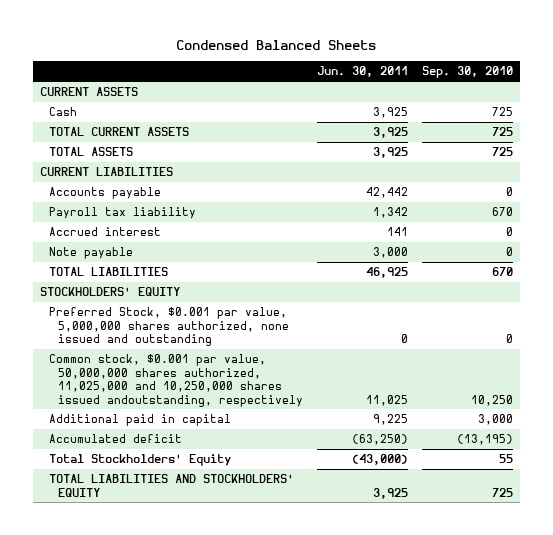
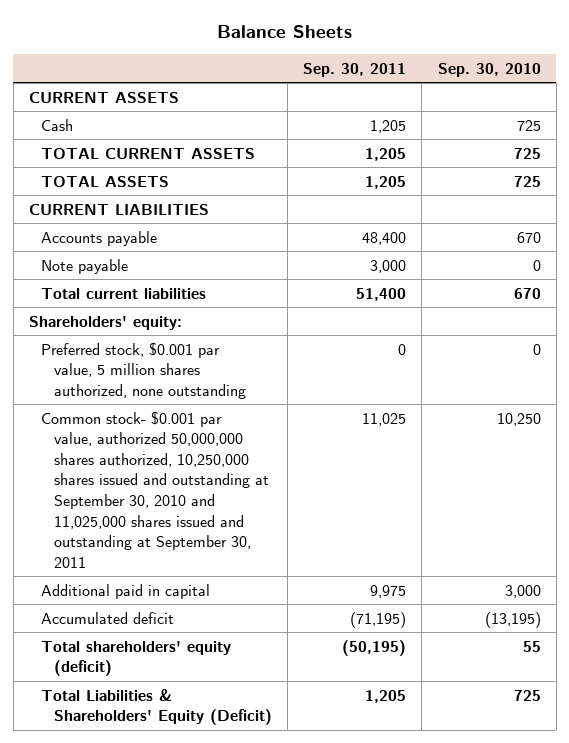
- Condensed Balanced Sheets
+ Balance Sheets
- | Jun. 30, 2011 | Sep. 30, 2010
+ | Sep. 30, 2011 | Sep. 30, 2010
- Accounts payable | 42,442 | 0
- Payroll tax liability | 1,342 | 670
- Accrued interest | 141 | 0
+ Accounts payable | 48,400 | 670
- TOTAL LIABILITIES | 46,925 | 670
- STOCKHOLDERS' EQUITY
- Preferred Stock, $0.001 par value, 5,000,000 shares authorized, none issued and outstanding | 0 | 0
- Common stock, $0.001 par value, 50,000,000 shares authorized, 11,025,000 and 10,250,000 shares issued andoutstanding, respectively | 11,025 | 10,250
+ Total current liabilities | 51,400 | 670
+ Shareholders' equity:
+ Preferred stock, $0.001 par value, 5 million shares authorized, none outstanding | 0 | 0
+ Common stock- $0.001 par value, authorized 50,000,000 shares authorized, 10,250,000 shares issued and outstanding at September 30, 2010 and 11,025,000 shares issued and outstanding at September 30, 2011 | 11,025 | 10,250
- Total Stockholders' Equity | (43,000) | 55
- TOTAL LIABILITIES AND STOCKHOLDERS' EQUITY | 3,925 | 725
+ Total shareholders' equity (deficit) | (50,195) | 55
+ Total Liabilities & Shareholders' Equity (Deficit) | 1,205 | 725

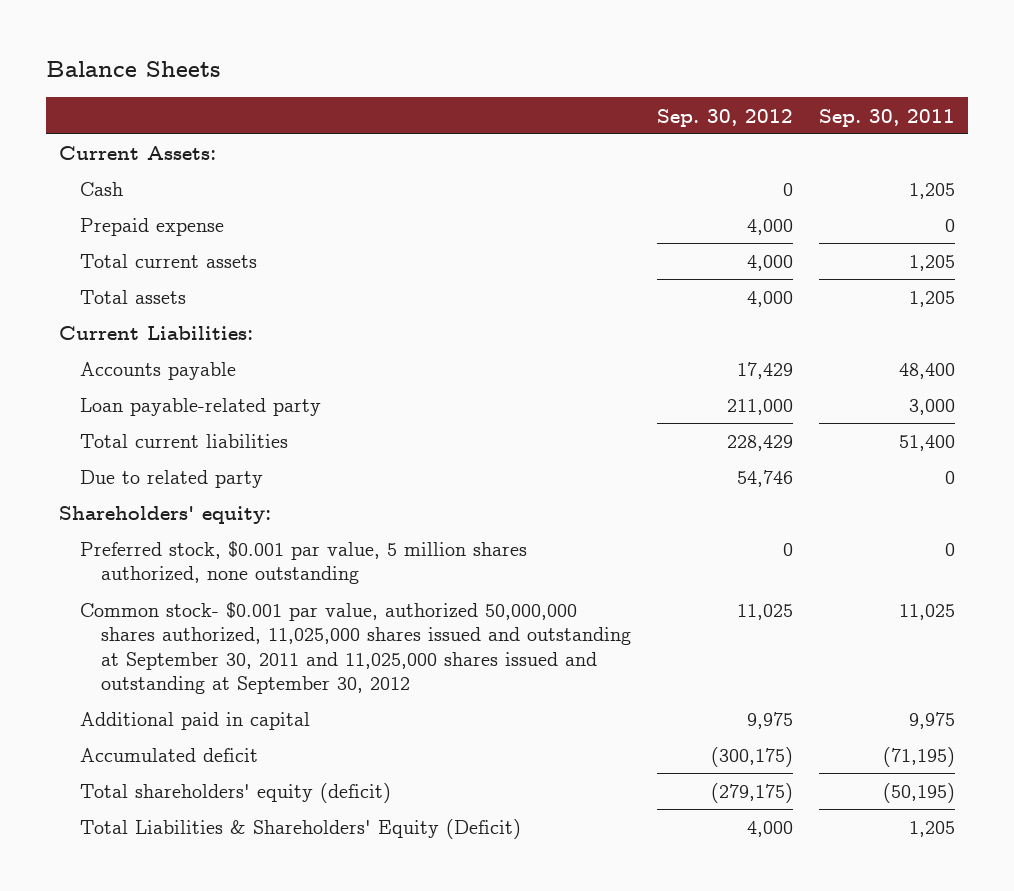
- | Sep. 30, 2011 | Sep. 30, 2010
+ | Sep. 30, 2012 | Sep. 30, 2011
- CURRENT ASSETS
+ Current Assets:
- TOTAL CURRENT ASSETS | 1,205 | 725
- TOTAL ASSETS | 1,205 | 725
- CURRENT LIABILITIES
+ Prepaid expense | 4,000 | 0
+ Total current assets | 4,000 | 1,205
+ Total assets | 4,000 | 1,205
+ Current Liabilities:
- Note payable | 3,000 | 0
+ Loan payable-related party | 211,000 | 3,000
+ Due to related party | 54,746 | 0
- Common stock- $0.001 par value, authorized 50,000,000 shares authorized, 10,250,000 shares issued and outstanding at September 30, 2010 and 11,025,000 shares issued and outstanding at September 30, 2011 | 11,025 | 10,250
+ Common stock- $0.001 par value, authorized 50,000,000 shares authorized, 11,025,000 shares issued and outstanding at September 30, 2011 and 11,025,000 shares issued and outstanding at September 30, 2012 | 11,025 | 11,025

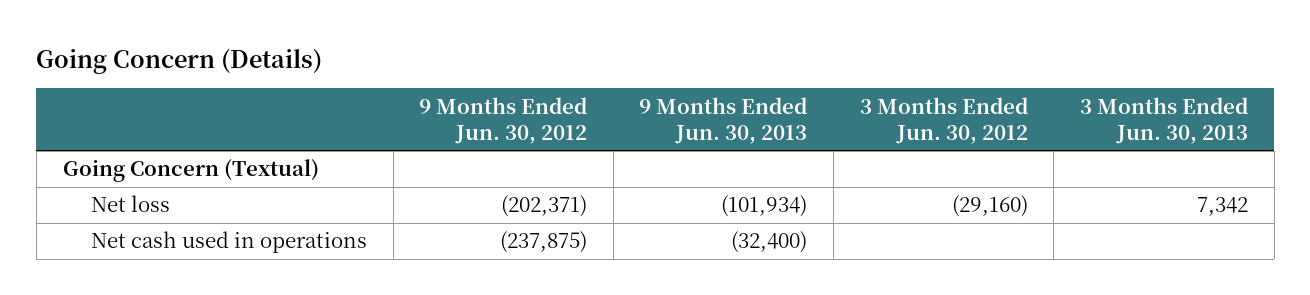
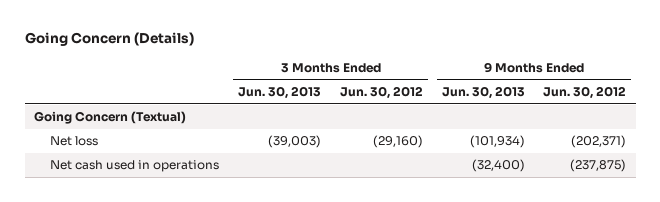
- | 9 Months Ended Jun. 30, 2012 | 9 Months Ended Jun. 30, 2013 | 3 Months Ended Jun. 30, 2012 | 3 Months Ended Jun. 30, 2013
+ | 3 Months Ended Jun. 30, 2013 | 3 Months Ended Jun. 30, 2012 | 9 Months Ended Jun. 30, 2013 | 9 Months Ended Jun. 30, 2012
- Net loss | (202,371) | (101,934) | (29,160) | 7,342
+ Net loss | (39,003) | (29,160) | (101,934) | (202,371)

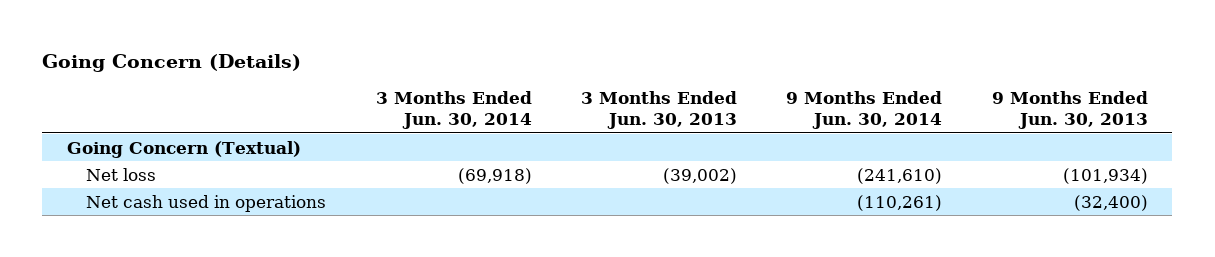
- | 3 Months Ended Jun. 30, 2013 | 3 Months Ended Jun. 30, 2012 | 9 Months Ended Jun. 30, 2013 | 9 Months Ended Jun. 30, 2012
+ | 3 Months Ended Jun. 30, 2014 | 3 Months Ended Jun. 30, 2013 | 9 Months Ended Jun. 30, 2014 | 9 Months Ended Jun. 30, 2013
- Net loss | (39,003) | (29,160) | (101,934) | (202,371)
+ Net loss | (69,918) | (39,002) | (241,610) | (101,934)

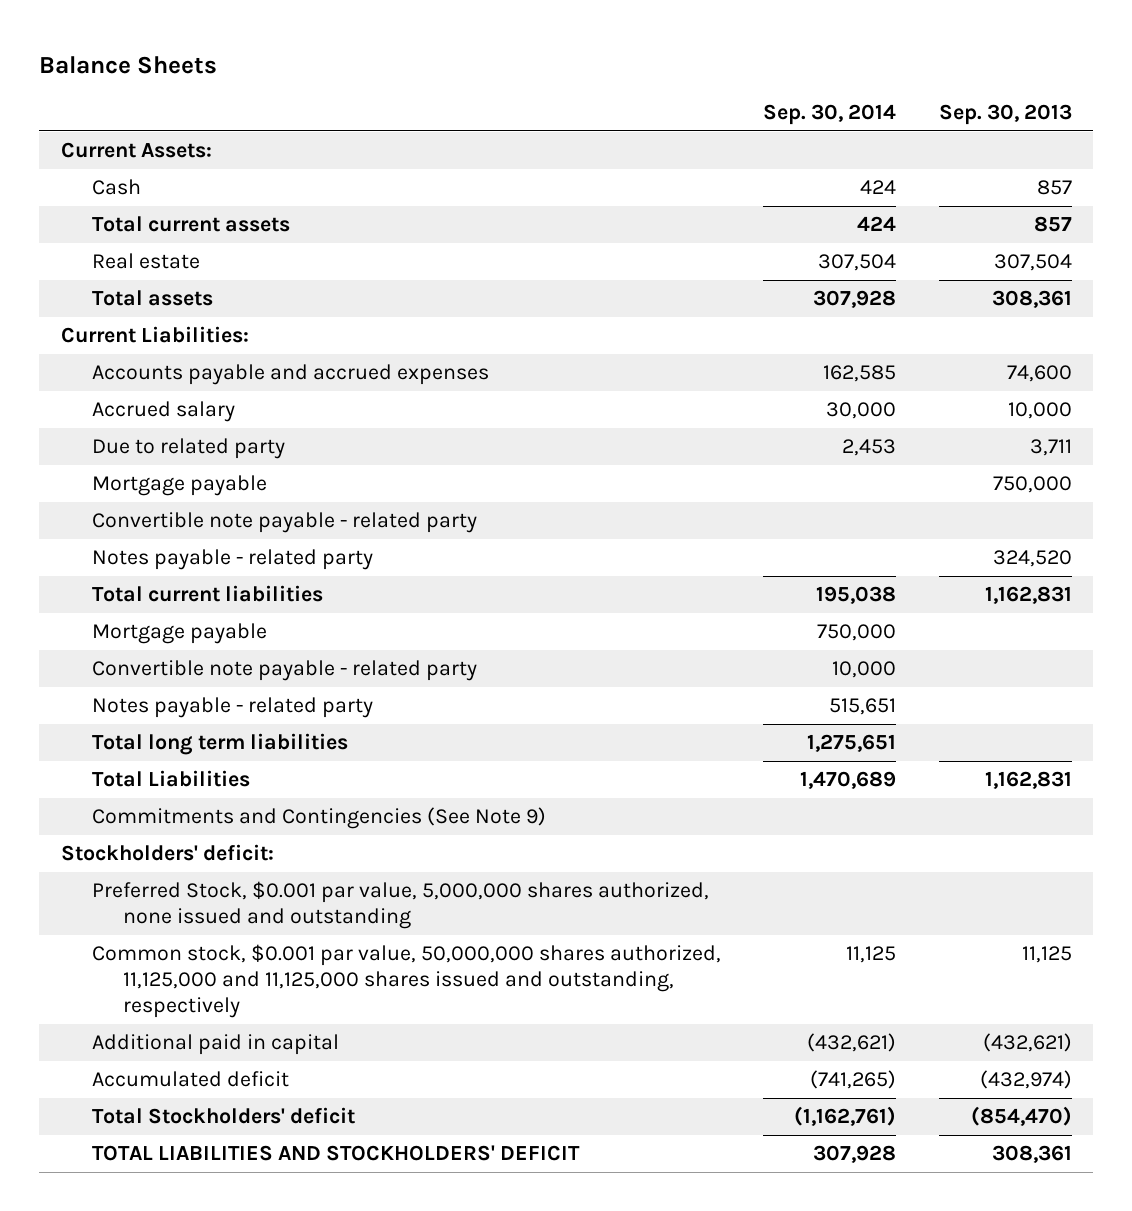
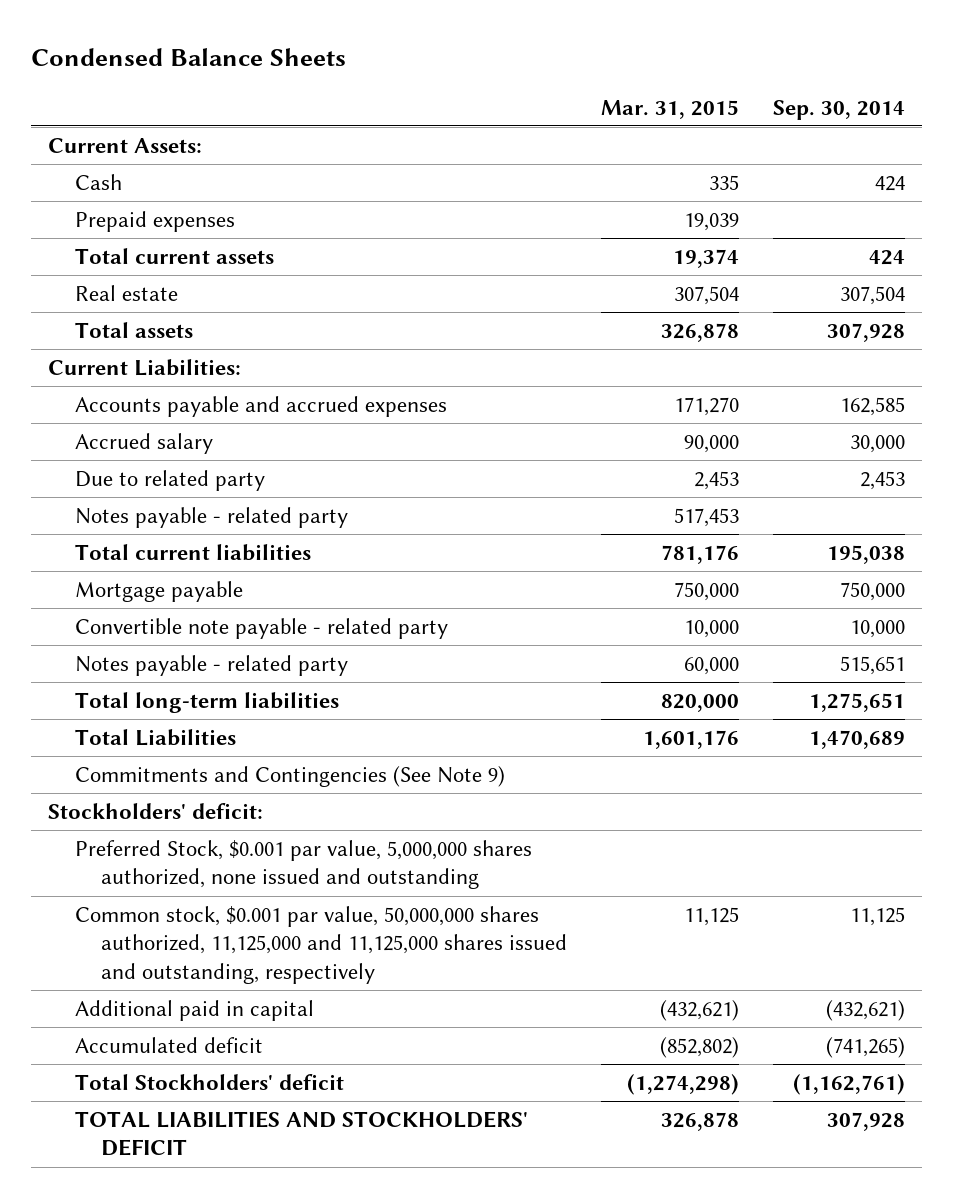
- Balance Sheets
+ Condensed Balance Sheets
- | Sep. 30, 2014 | Sep. 30, 2013
+ | Mar. 31, 2015 | Sep. 30, 2014
+ Prepaid expenses | 19,039 |
- Mortgage payable | | 750,000
- Convertible note payable - related party
- Total long term liabilities | 1,275,651 |
+ Total long-term liabilities | 820,000 | 1,275,651

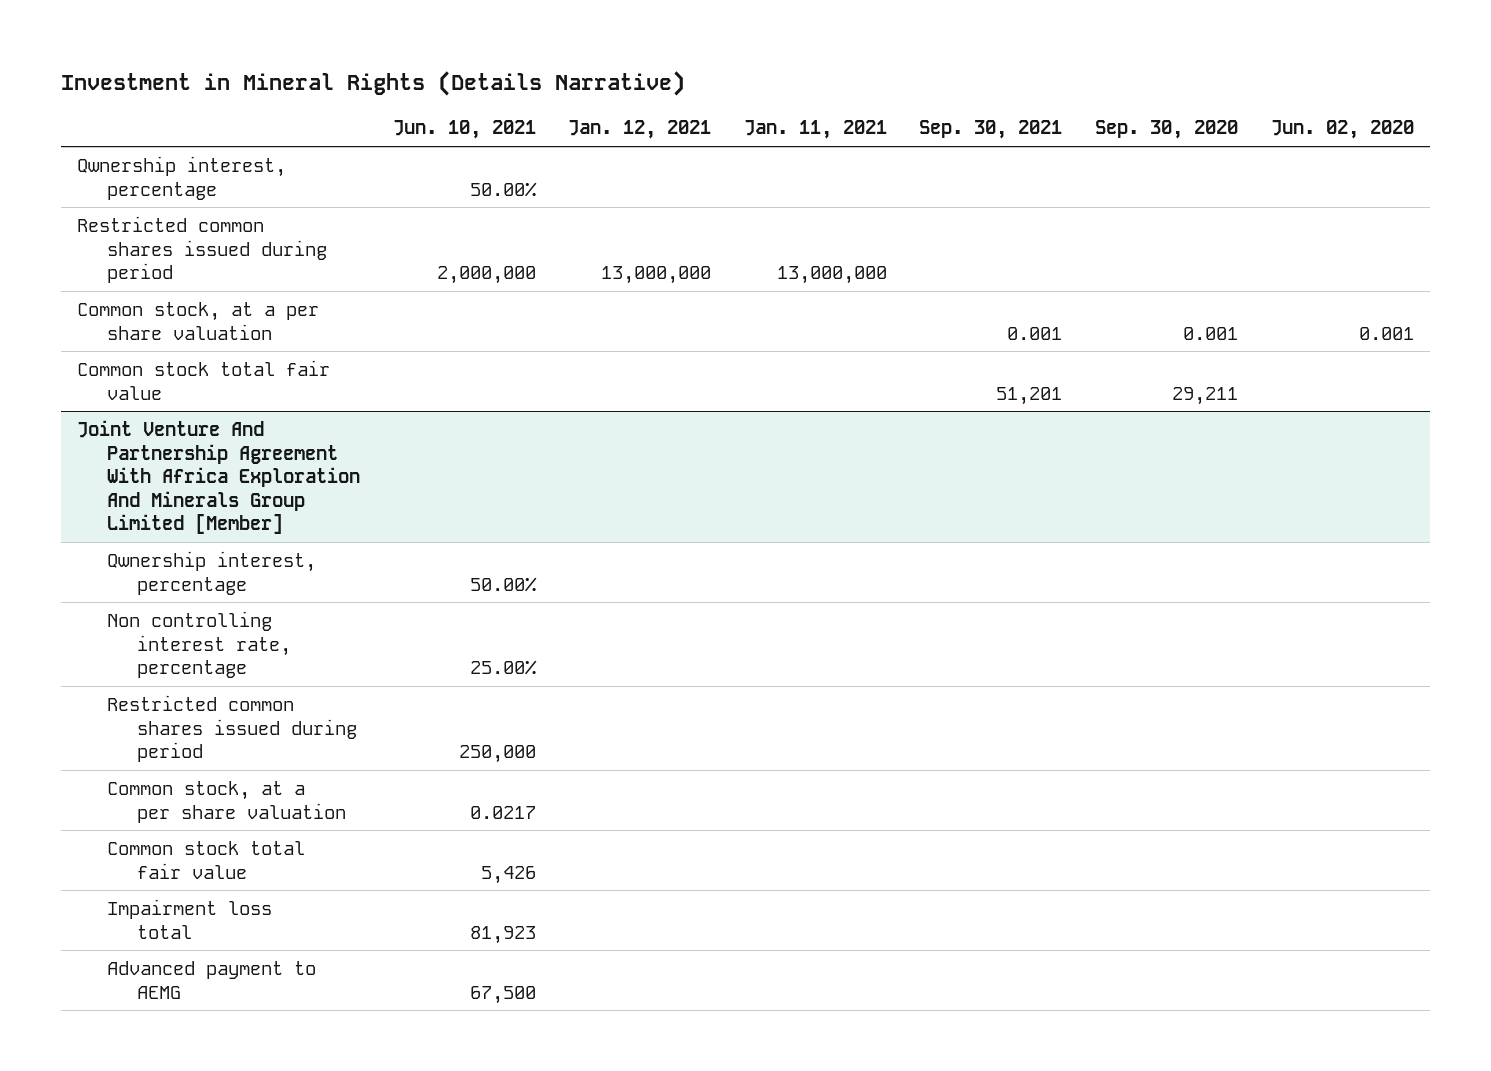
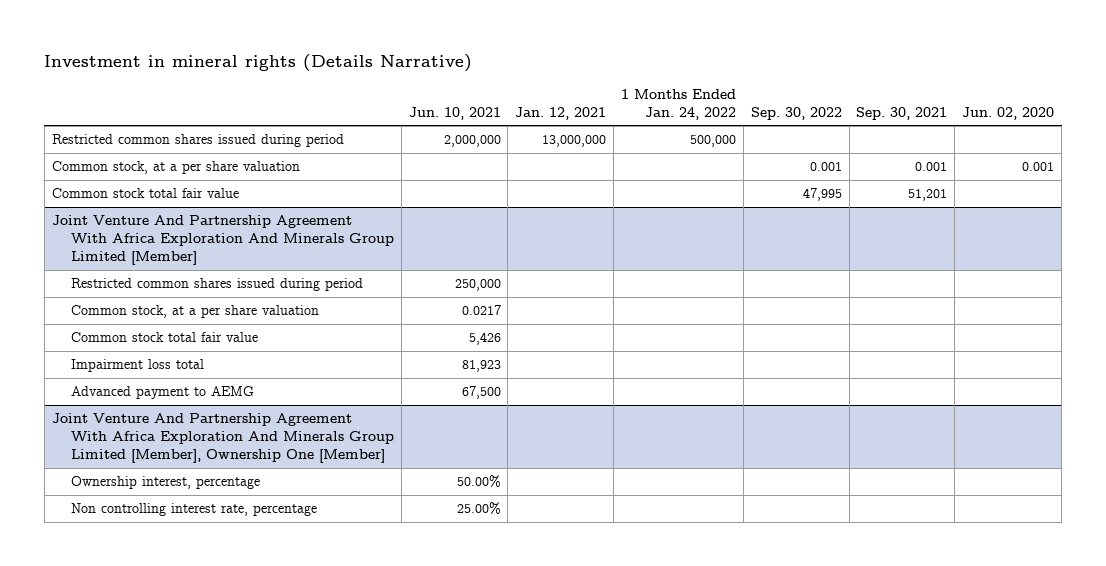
- Investment in Mineral Rights (Details Narrative)
+ Investment in mineral rights (Details Narrative)
- | Jun. 10, 2021 | Jan. 12, 2021 | Jan. 11, 2021 | Sep. 30, 2021 | Sep. 30, 2020 | Jun. 02, 2020
+ | Jun. 10, 2021 | Jan. 12, 2021 | 1 Months Ended Jan. 24, 2022 | Sep. 30, 2022 | Sep. 30, 2021 | Jun. 02, 2020
- Qwnership interest, percentage | 50.00% | | | | |
@ Joint Venture And Partnership Agreement With Africa Exploration And Minerals Group Limited [Member]
- Qwnership interest, percentage | 50.00% | | | | |
- Non controlling interest rate, percentage | 25.00% | | | | |
+ Joint Venture And Partnership Agreement With Africa Exploration And Minerals Group Limited [Member], Ownership One [Member]
+ Ownership interest, percentage | 50.00% | | | | |
+ Non controlling interest rate, percentage | 25.00% | | | | |

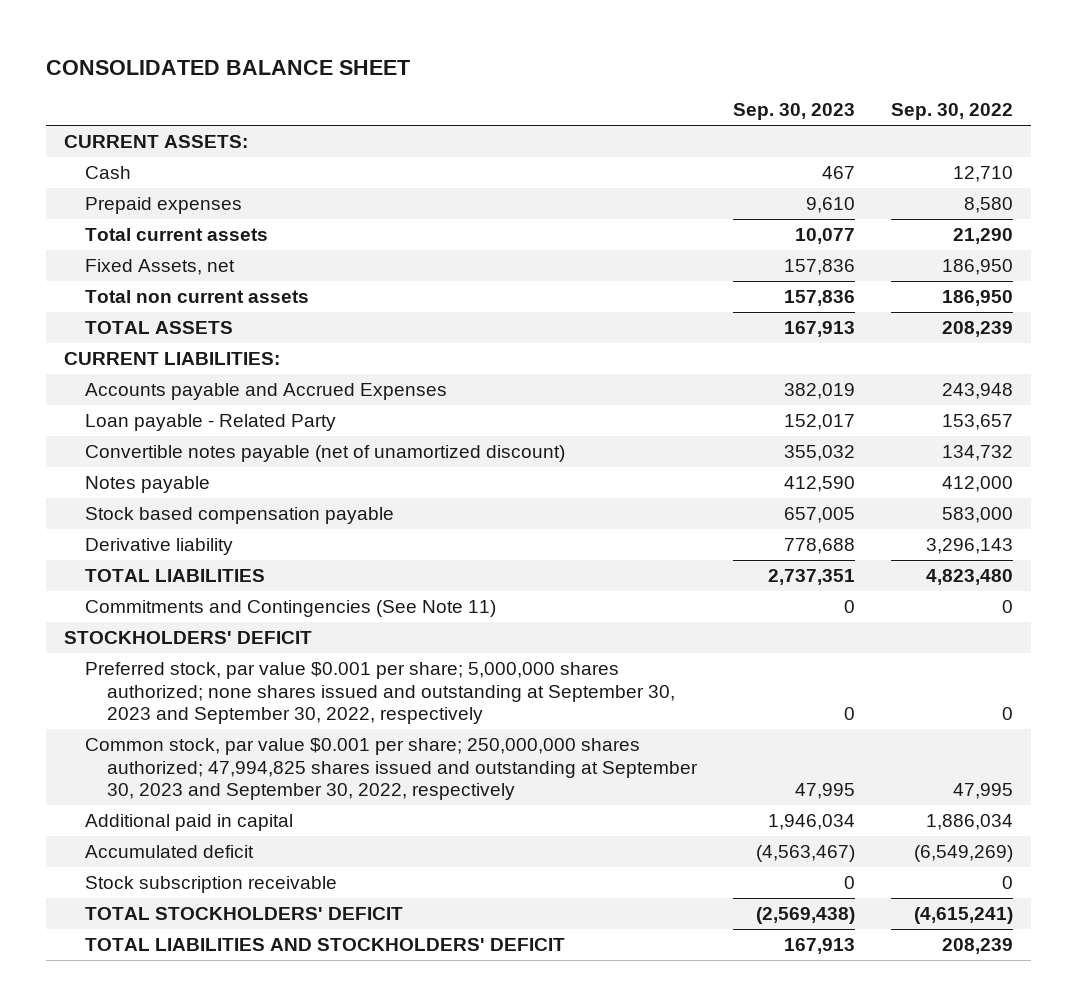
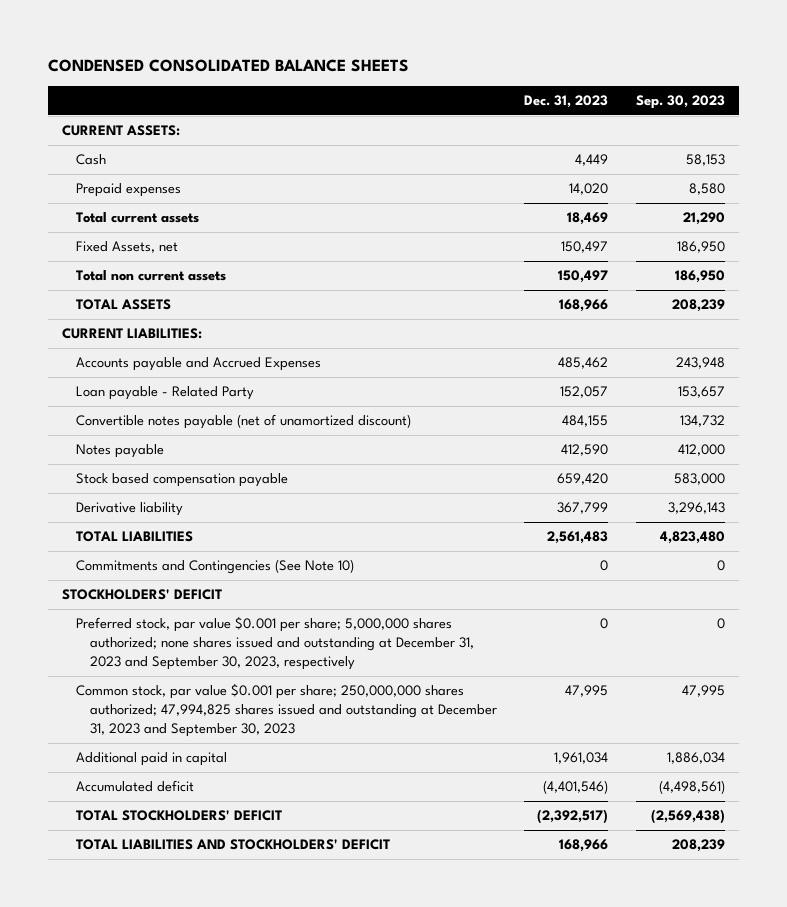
- CONSOLIDATED BALANCE SHEET
+ CONDENSED CONSOLIDATED BALANCE SHEETS
- | Sep. 30, 2023 | Sep. 30, 2022
+ | Dec. 31, 2023 | Sep. 30, 2023
- Cash | 467 | 12,710
- Prepaid expenses | 9,610 | 8,580
- Total current assets | 10,077 | 21,290
- Fixed Assets, net | 157,836 | 186,950
- Total non current assets | 157,836 | 186,950
- TOTAL ASSETS | 167,913 | 208,239
+ Cash | 4,449 | 58,153
+ Prepaid expenses | 14,020 | 8,580
+ Total current assets | 18,469 | 21,290
+ Fixed Assets, net | 150,497 | 186,950
+ Total non current assets | 150,497 | 186,950
+ TOTAL ASSETS | 168,966 | 208,239
- Accounts payable and Accrued Expenses | 382,019 | 243,948
- Loan payable - Related Party | 152,017 | 153,657
- Convertible notes payable (net of unamortized discount) | 355,032 | 134,732
- Notes payable | 412,590 | 412,000
- Stock based compensation payable | 657,005 | 583,000
- Derivative liability | 778,688 | 3,296,143
- TOTAL LIABILITIES | 2,737,351 | 4,823,480
- Commitments and Contingencies (See Note 11) | 0 | 0
+ Accounts payable and Accrued Expenses | 485,462 | 243,948
+ Loan payable - Related Party | 152,057 | 153,657
+ Convertible notes payable (net of unamortized discount) | 484,155 | 134,732
+ Notes payable | 412,590 | 412,000
+ Stock based compensation payable | 659,420 | 583,000
+ Derivative liability | 367,799 | 3,296,143
+ TOTAL LIABILITIES | 2,561,483 | 4,823,480
+ Commitments and Contingencies (See Note 10) | 0 | 0
- Preferred stock, par value $0.001 per share; 5,000,000 shares authorized; none shares issued and outstanding at September 30, 2023 and September 30, 2022, respectively | 0 | 0
- Common stock, par value $0.001 per share; 250,000,000 shares authorized; 47,994,825 shares issued and outstanding at September 30, 2023 and September 30, 2022, respectively | 47,995 | 47,995
- Additional paid in capital | 1,946,034 | 1,886,034
- Accumulated deficit | (4,563,467) | (6,549,269)
- Stock subscription receivable | 0 | 0
+ Preferred stock, par value $0.001 per share; 5,000,000 shares authorized; none shares issued and outstanding at December 31, 2023 and September 30, 2023, respectively | 0 | 0
+ Common stock, par value $0.001 per share; 250,000,000 shares authorized; 47,994,825 shares issued and outstanding at December 31, 2023 and September 30, 2023 | 47,995 | 47,995
+ Additional paid in capital | 1,961,034 | 1,886,034
+ Accumulated deficit | (4,401,546) | (4,498,561)
- TOTAL LIABILITIES AND STOCKHOLDERS' DEFICIT | 167,913 | 208,239
+ TOTAL LIABILITIES AND STOCKHOLDERS' DEFICIT | 168,966 | 208,239

